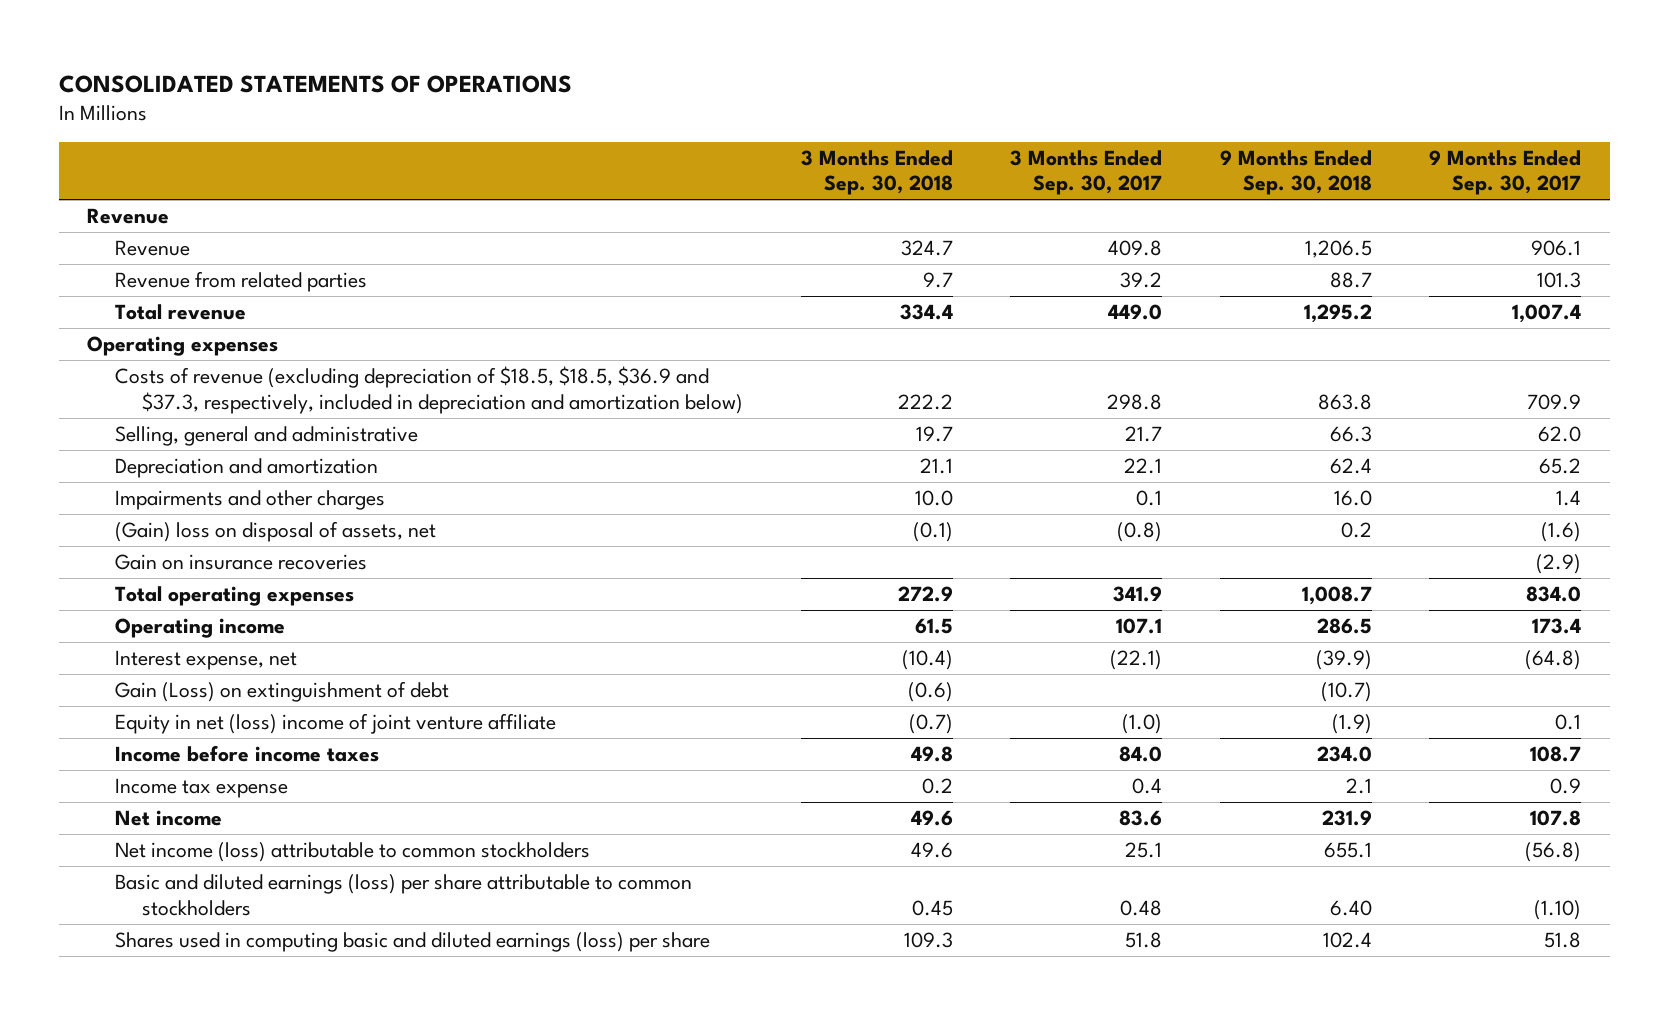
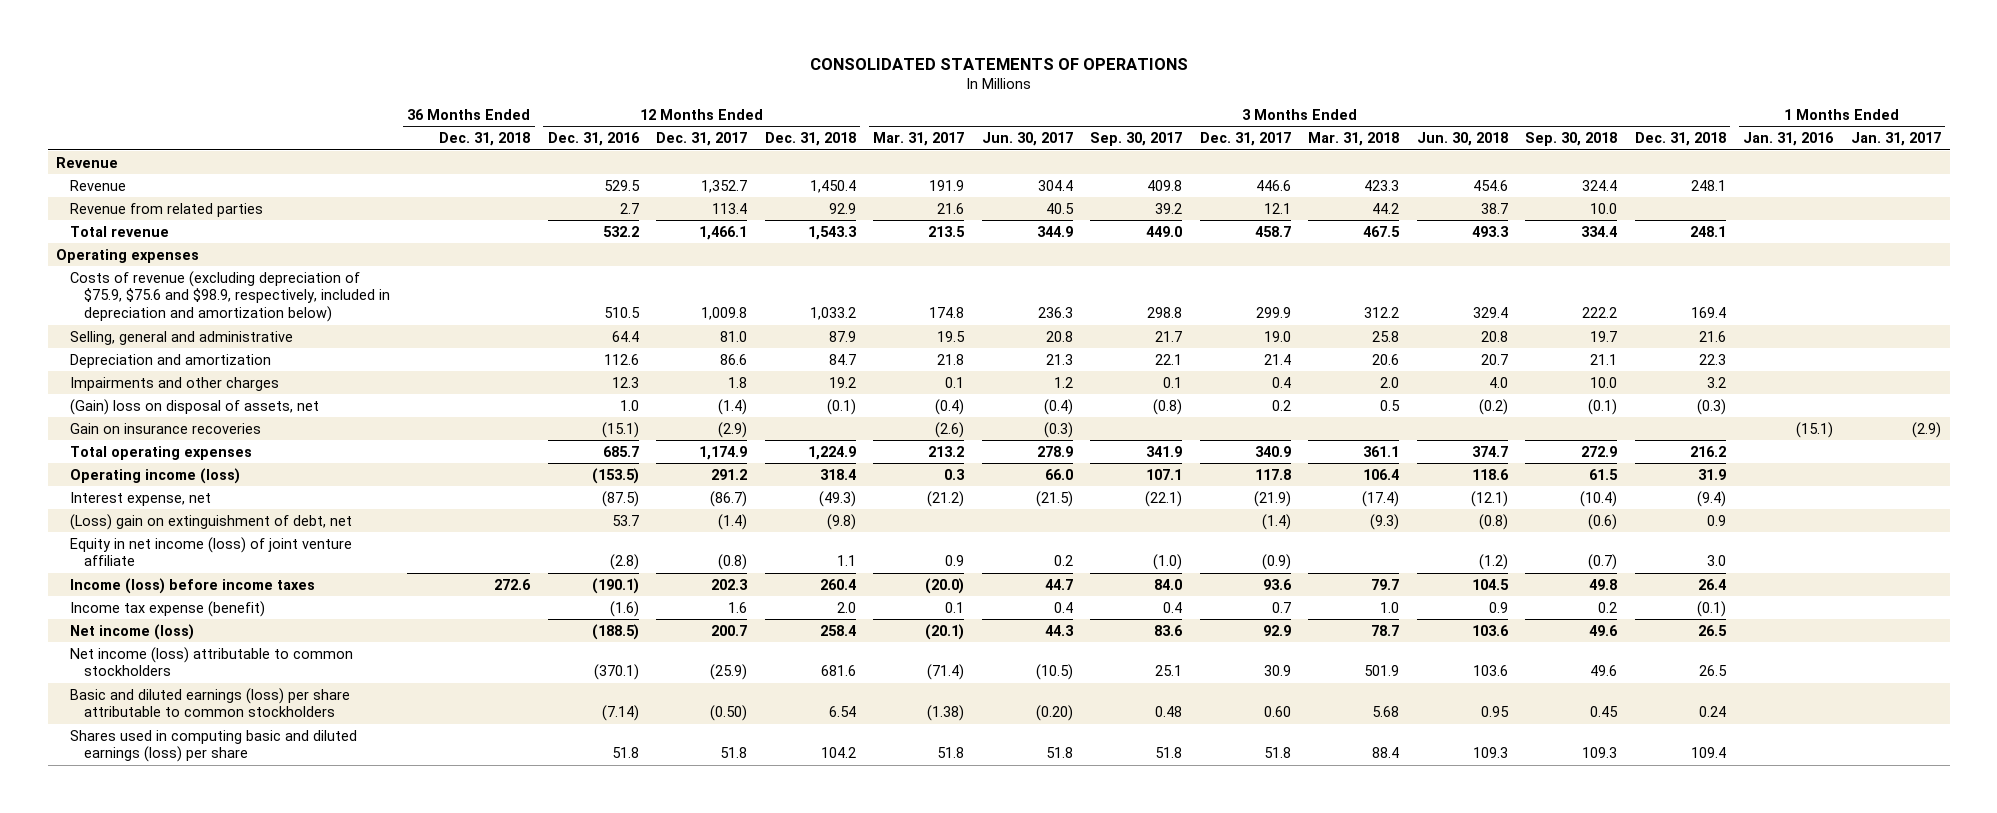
- | 3 Months Ended Sep. 30, 2018 | 3 Months Ended Sep. 30, 2017 | 9 Months Ended Sep. 30, 2018 | 9 Months Ended Sep. 30, 2017
+ | 36 Months Ended Dec. 31, 2018 | 12 Months Ended Dec. 31, 2016 | 12 Months Ended Dec. 31, 2017 | 12 Months Ended Dec. 31, 2018 | 3 Months Ended Mar. 31, 2017 | 3 Months Ended Jun. 30, 2017 | 3 Months Ended Sep. 30, 2017 | 3 Months Ended Dec. 31, 2017 | 3 Months Ended Mar. 31, 2018 | 3 Months Ended Jun. 30, 2018 | 3 Months Ended Sep. 30, 2018 | 3 Months Ended Dec. 31, 2018 | 1 Months Ended Jan. 31, 2016 | 1 Months Ended Jan. 31, 2017
- Revenue | 324.7 | 409.8 | 1,206.5 | 906.1
- Revenue from related parties | 9.7 | 39.2 | 88.7 | 101.3
+ Revenue | | 529.5 | 1,352.7 | 1,450.4 | 191.9 | 304.4 | 409.8 | 446.6 | 423.3 | 454.6 | 324.4 | 248.1 | |
+ Revenue from related parties | | 2.7 | 113.4 | 92.9 | 21.6 | 40.5 | 39.2 | 12.1 | 44.2 | 38.7 | 10.0 | | |
- Costs of revenue (excluding depreciation of $18.5, $18.5, $36.9 and $37.3, respectively, included in depreciation and amortization below) | 222.2 | 298.8 | 863.8 | 709.9
+ Costs of revenue (excluding depreciation of $75.9, $75.6 and $98.9, respectively, included in depreciation and amortization below) | | 510.5 | 1,009.8 | 1,033.2 | 174.8 | 236.3 | 298.8 | 299.9 | 312.2 | 329.4 | 222.2 | 169.4 | |
- Operating income | 61.5 | 107.1 | 286.5 | 173.4
+ Operating income (loss) | | (153.5) | 291.2 | 318.4 | 0.3 | 66.0 | 107.1 | 117.8 | 106.4 | 118.6 | 61.5 | 31.9 | |
- Gain (Loss) on extinguishment of debt | (0.6) | | (10.7) |
- Equity in net (loss) income of joint venture affiliate | (0.7) | (1.0) | (1.9) | 0.1
- Income before income taxes | 49.8 | 84.0 | 234.0 | 108.7
- Income tax expense | 0.2 | 0.4 | 2.1 | 0.9
- Net income | 49.6 | 83.6 | 231.9 | 107.8
+ (Loss) gain on extinguishment of debt, net | | 53.7 | (1.4) | (9.8) | | | | (1.4) | (9.3) | (0.8) | (0.6) | 0.9 | |
+ Equity in net income (loss) of joint venture affiliate | | (2.8) | (0.8) | 1.1 | 0.9 | 0.2 | (1.0) | (0.9) | | (1.2) | (0.7) | 3.0 | |
+ Income (loss) before income taxes | 272.6 | (190.1) | 202.3 | 260.4 | (20.0) | 44.7 | 84.0 | 93.6 | 79.7 | 104.5 | 49.8 | 26.4 | |
+ Income tax expense (benefit) | | (1.6) | 1.6 | 2.0 | 0.1 | 0.4 | 0.4 | 0.7 | 1.0 | 0.9 | 0.2 | (0.1) | |
+ Net income (loss) | | (188.5) | 200.7 | 258.4 | (20.1) | 44.3 | 83.6 | 92.9 | 78.7 | 103.6 | 49.6 | 26.5 | |

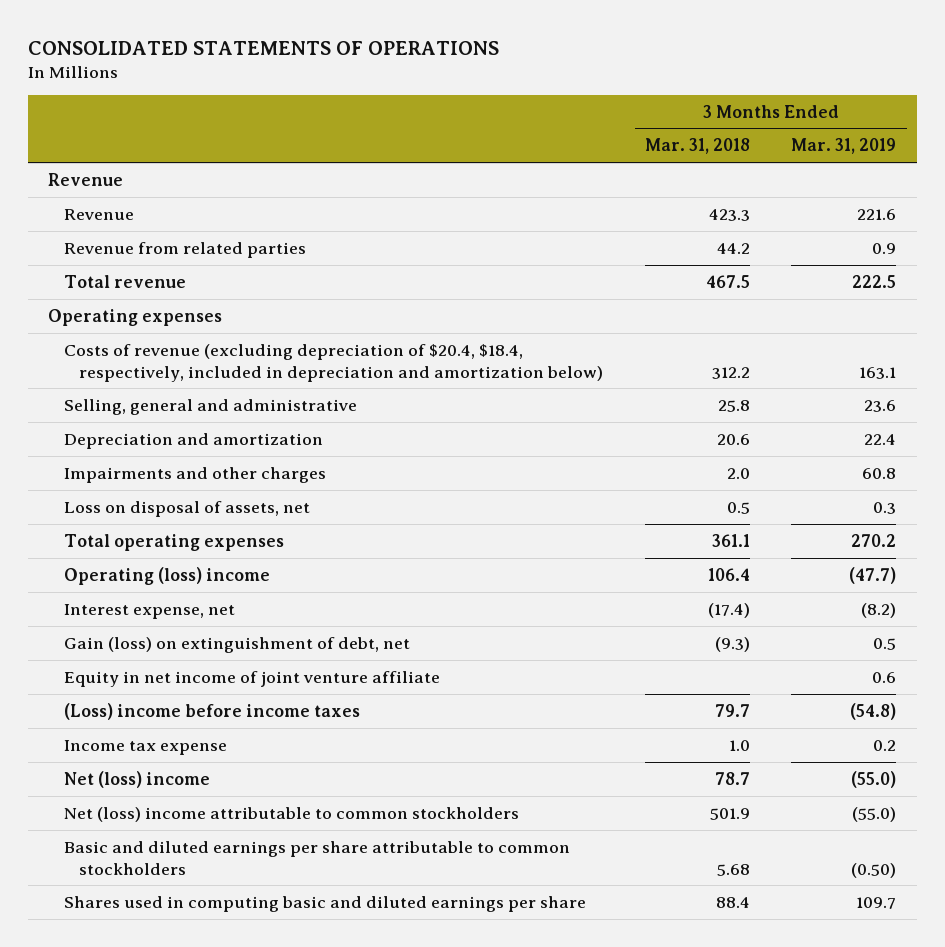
- | 36 Months Ended Dec. 31, 2018 | 12 Months Ended Dec. 31, 2016 | 12 Months Ended Dec. 31, 2017 | 12 Months Ended Dec. 31, 2018 | 3 Months Ended Mar. 31, 2017 | 3 Months Ended Jun. 30, 2017 | 3 Months Ended Sep. 30, 2017 | 3 Months Ended Dec. 31, 2017 | 3 Months Ended Mar. 31, 2018 | 3 Months Ended Jun. 30, 2018 | 3 Months Ended Sep. 30, 2018 | 3 Months Ended Dec. 31, 2018 | 1 Months Ended Jan. 31, 2016 | 1 Months Ended Jan. 31, 2017
+ | 3 Months Ended Mar. 31, 2018 | 3 Months Ended Mar. 31, 2019
- Costs of revenue (excluding depreciation of $75.9, $75.6 and $98.9, respectively, included in depreciation and amortization below) | | 510.5 | 1,009.8 | 1,033.2 | 174.8 | 236.3 | 298.8 | 299.9 | 312.2 | 329.4 | 222.2 | 169.4 | |
+ Costs of revenue (excluding depreciation of $20.4, $18.4, respectively, included in depreciation and amortization below) | 312.2 | 163.1
- (Gain) loss on disposal of assets, net | | 1.0 | (1.4) | (0.1) | (0.4) | (0.4) | (0.8) | 0.2 | 0.5 | (0.2) | (0.1) | (0.3) | |
- Gain on insurance recoveries | | (15.1) | (2.9) | | (2.6) | (0.3) | | | | | | | (15.1) | (2.9)
+ Loss on disposal of assets, net | 0.5 | 0.3
- Operating income (loss) | | (153.5) | 291.2 | 318.4 | 0.3 | 66.0 | 107.1 | 117.8 | 106.4 | 118.6 | 61.5 | 31.9 | |
+ Operating (loss) income | 106.4 | (47.7)
- (Loss) gain on extinguishment of debt, net | | 53.7 | (1.4) | (9.8) | | | | (1.4) | (9.3) | (0.8) | (0.6) | 0.9 | |
- Equity in net income (loss) of joint venture affiliate | | (2.8) | (0.8) | 1.1 | 0.9 | 0.2 | (1.0) | (0.9) | | (1.2) | (0.7) | 3.0 | |
- Income (loss) before income taxes | 272.6 | (190.1) | 202.3 | 260.4 | (20.0) | 44.7 | 84.0 | 93.6 | 79.7 | 104.5 | 49.8 | 26.4 | |
- Income tax expense (benefit) | | (1.6) | 1.6 | 2.0 | 0.1 | 0.4 | 0.4 | 0.7 | 1.0 | 0.9 | 0.2 | (0.1) | |
- Net income (loss) | | (188.5) | 200.7 | 258.4 | (20.1) | 44.3 | 83.6 | 92.9 | 78.7 | 103.6 | 49.6 | 26.5 | |
- Net income (loss) attributable to common stockholders | | (370.1) | (25.9) | 681.6 | (71.4) | (10.5) | 25.1 | 30.9 | 501.9 | 103.6 | 49.6 | 26.5 | |
- Basic and diluted earnings (loss) per share attributable to common stockholders | | (7.14) | (0.50) | 6.54 | (1.38) | (0.20) | 0.48 | 0.60 | 5.68 | 0.95 | 0.45 | 0.24 | |
- Shares used in computing basic and diluted earnings (loss) per share | | 51.8 | 51.8 | 104.2 | 51.8 | 51.8 | 51.8 | 51.8 | 88.4 | 109.3 | 109.3 | 109.4 | |
+ Gain (loss) on extinguishment of debt, net | (9.3) | 0.5
+ Equity in net income of joint venture affiliate | | 0.6
+ (Loss) income before income taxes | 79.7 | (54.8)
+ Income tax expense | 1.0 | 0.2
+ Net (loss) income | 78.7 | (55.0)
+ Net (loss) income attributable to common stockholders | 501.9 | (55.0)
+ Basic and diluted earnings per share attributable to common stockholders | 5.68 | (0.50)
+ Shares used in computing basic and diluted earnings per share | 88.4 | 109.7

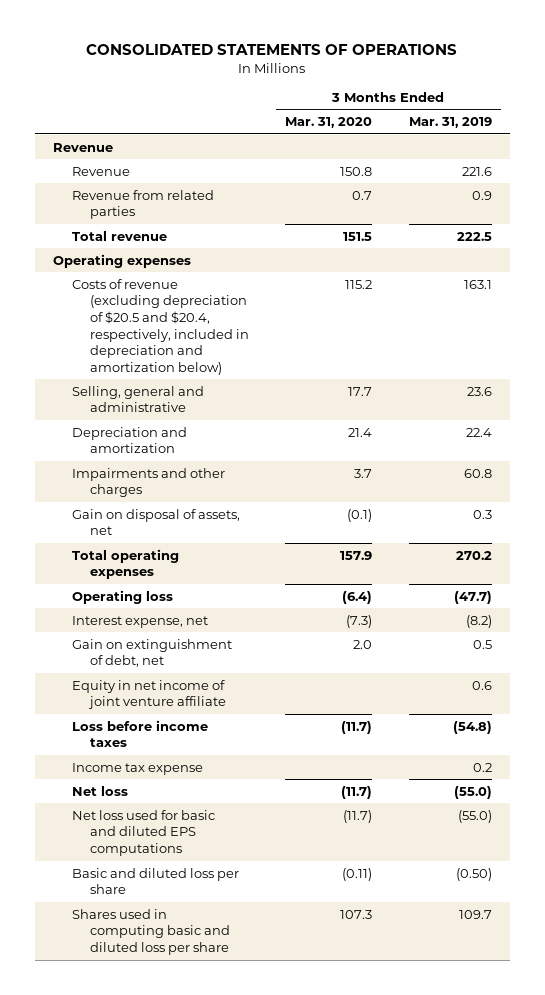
- | 3 Months Ended Mar. 31, 2018 | 3 Months Ended Mar. 31, 2019
+ | 3 Months Ended Mar. 31, 2020 | 3 Months Ended Mar. 31, 2019
- Costs of revenue (excluding depreciation of $20.4, $18.4, respectively, included in depreciation and amortization below) | 312.2 | 163.1
+ Costs of revenue (excluding depreciation of $20.5 and $20.4, respectively, included in depreciation and amortization below) | 115.2 | 163.1
- Loss on disposal of assets, net | 0.5 | 0.3
+ Gain on disposal of assets, net | (0.1) | 0.3
- Operating (loss) income | 106.4 | (47.7)
+ Operating loss | (6.4) | (47.7)
- Gain (loss) on extinguishment of debt, net | (9.3) | 0.5
+ Gain on extinguishment of debt, net | 2.0 | 0.5
- (Loss) income before income taxes | 79.7 | (54.8)
+ Loss before income taxes | (11.7) | (54.8)
- Net (loss) income | 78.7 | (55.0)
- Net (loss) income attributable to common stockholders | 501.9 | (55.0)
- Basic and diluted earnings per share attributable to common stockholders | 5.68 | (0.50)
- Shares used in computing basic and diluted earnings per share | 88.4 | 109.7
+ Net loss | (11.7) | (55.0)
+ Net loss used for basic and diluted EPS computations | (11.7) | (55.0)
+ Basic and diluted loss per share | (0.11) | (0.50)
+ Shares used in computing basic and diluted loss per share | 107.3 | 109.7

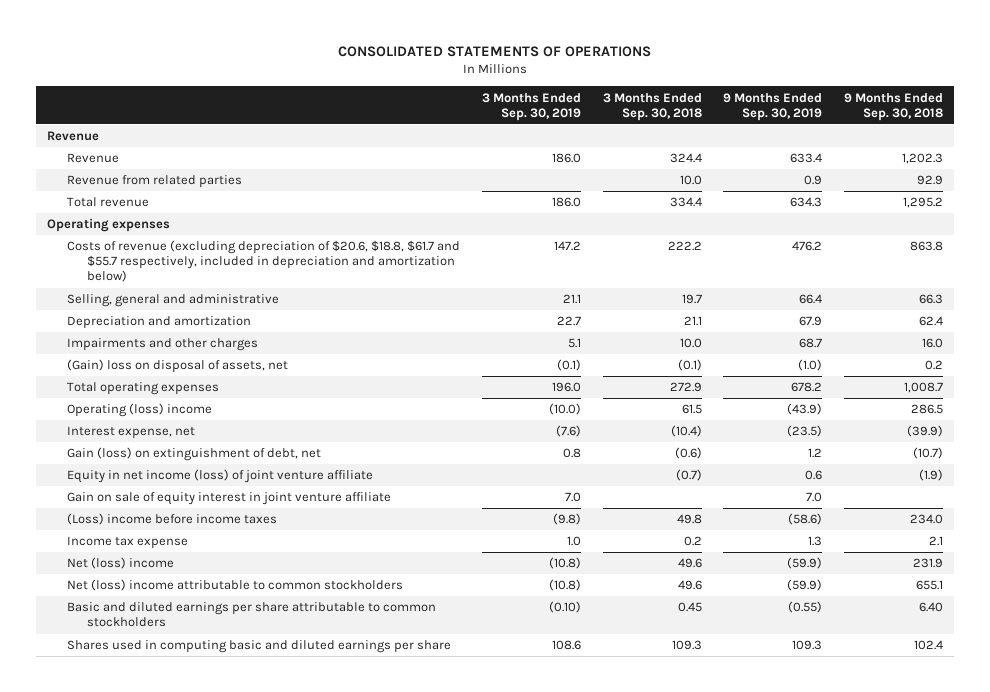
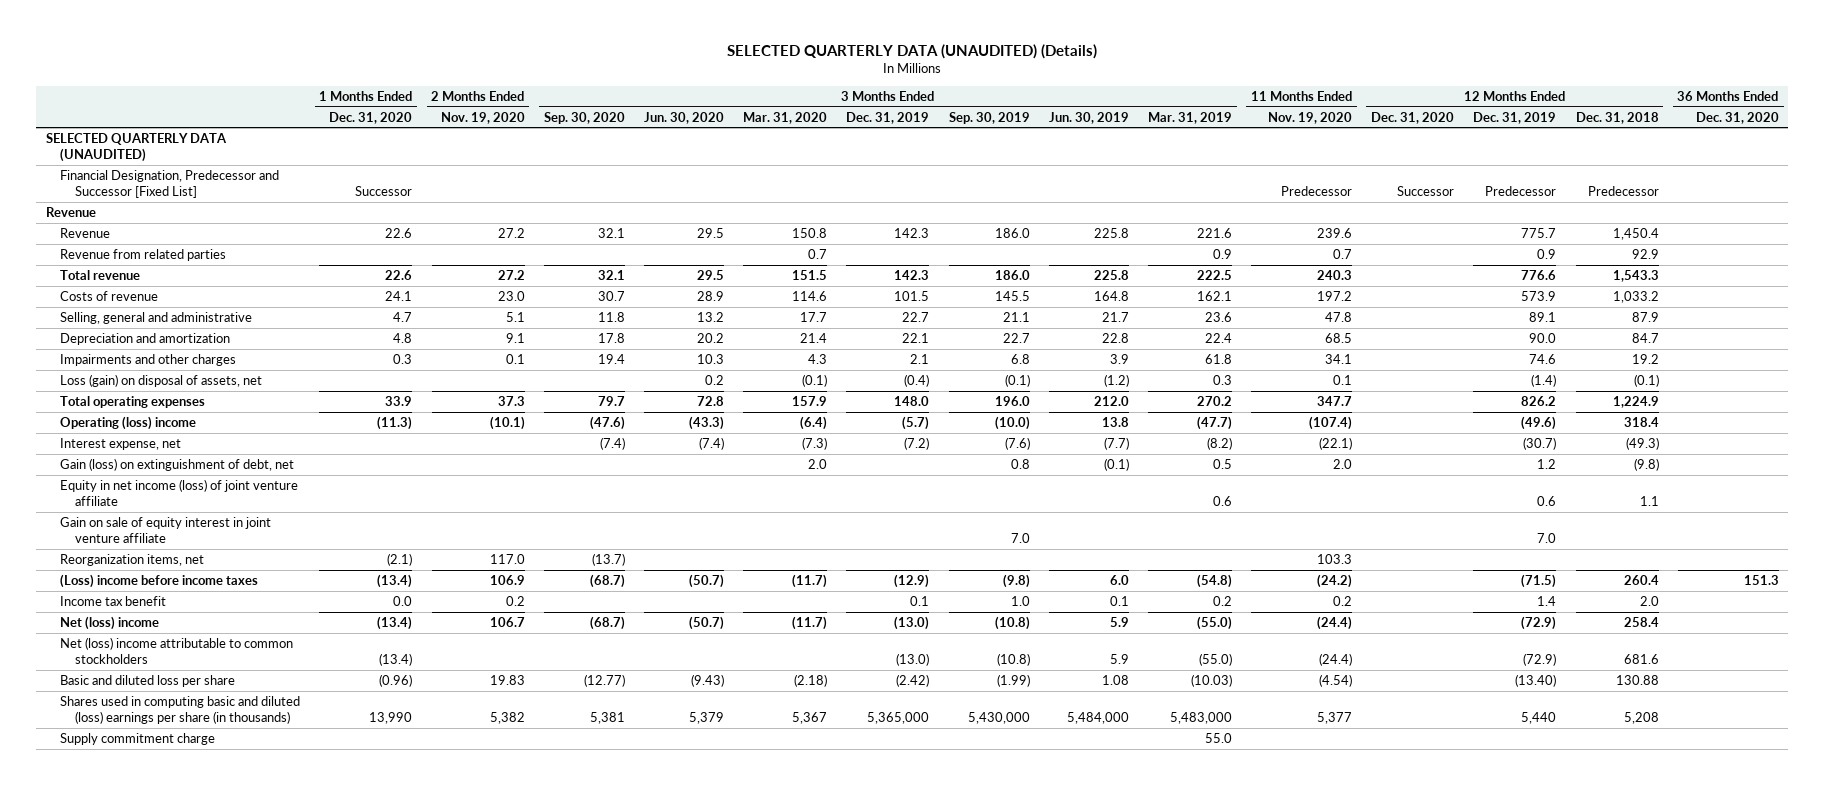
- CONSOLIDATED STATEMENTS OF OPERATIONS
+ SELECTED QUARTERLY DATA (UNAUDITED) (Details)
- | 3 Months Ended Sep. 30, 2019 | 3 Months Ended Sep. 30, 2018 | 9 Months Ended Sep. 30, 2019 | 9 Months Ended Sep. 30, 2018
+ | 1 Months Ended Dec. 31, 2020 | 2 Months Ended Nov. 19, 2020 | 3 Months Ended Sep. 30, 2020 | 3 Months Ended Jun. 30, 2020 | 3 Months Ended Mar. 31, 2020 | 3 Months Ended Dec. 31, 2019 | 3 Months Ended Sep. 30, 2019 | 3 Months Ended Jun. 30, 2019 | 3 Months Ended Mar. 31, 2019 | 11 Months Ended Nov. 19, 2020 | 12 Months Ended Dec. 31, 2020 | 12 Months Ended Dec. 31, 2019 | 12 Months Ended Dec. 31, 2018 | 36 Months Ended Dec. 31, 2020
+ SELECTED QUARTERLY DATA (UNAUDITED)
+ Financial Designation, Predecessor and Successor [Fixed List] | Successor | | | | | | | | | Predecessor | Successor | Predecessor | Predecessor |
- Operating expenses
- Costs of revenue (excluding depreciation of $20.6, $18.8, $61.7 and $55.7 respectively, included in depreciation and amortization below) | 147.2 | 222.2 | 476.2 | 863.8
+ Costs of revenue | 24.1 | 23.0 | 30.7 | 28.9 | 114.6 | 101.5 | 145.5 | 164.8 | 162.1 | 197.2 | | 573.9 | 1,033.2 |
- Impairments and other charges | 5.1 | 10.0 | 68.7 | 16.0
- (Gain) loss on disposal of assets, net | (0.1) | (0.1) | (1.0) | 0.2
+ Impairments and other charges | 0.3 | 0.1 | 19.4 | 10.3 | 4.3 | 2.1 | 6.8 | 3.9 | 61.8 | 34.1 | | 74.6 | 19.2 |
+ Loss (gain) on disposal of assets, net | | | | 0.2 | (0.1) | (0.4) | (0.1) | (1.2) | 0.3 | 0.1 | | (1.4) | (0.1) |
+ Reorganization items, net | (2.1) | 117.0 | (13.7) | | | | | | | 103.3 | | | |
- Income tax expense | 1.0 | 0.2 | 1.3 | 2.1
+ Income tax benefit | 0.0 | 0.2 | | | | 0.1 | 1.0 | 0.1 | 0.2 | 0.2 | | 1.4 | 2.0 |
- Basic and diluted earnings per share attributable to common stockholders | (0.10) | 0.45 | (0.55) | 6.40
- Shares used in computing basic and diluted earnings per share | 108.6 | 109.3 | 109.3 | 102.4
+ Basic and diluted loss per share | (0.96) | 19.83 | (12.77) | (9.43) | (2.18) | (2.42) | (1.99) | 1.08 | (10.03) | (4.54) | | (13.40) | 130.88 |
+ Shares used in computing basic and diluted (loss) earnings per share (in thousands) | 13,990 | 5,382 | 5,381 | 5,379 | 5,367 | 5,365,000 | 5,430,000 | 5,484,000 | 5,483,000 | 5,377 | | 5,440 | 5,208 |
+ Supply commitment charge | | | | | | | | | 55.0 | | | | |

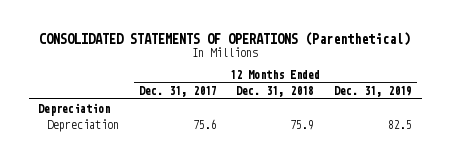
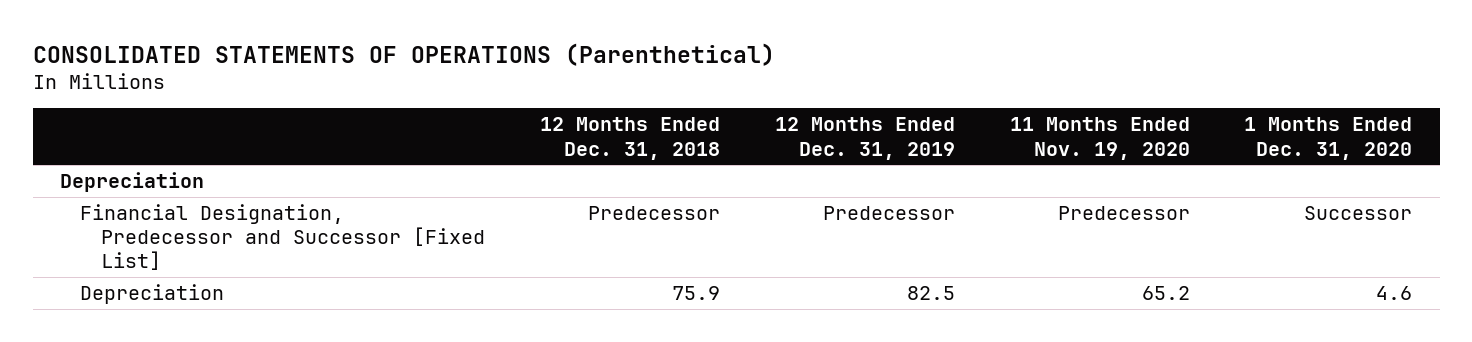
- | 12 Months Ended Dec. 31, 2017 | 12 Months Ended Dec. 31, 2018 | 12 Months Ended Dec. 31, 2019
+ | 12 Months Ended Dec. 31, 2018 | 12 Months Ended Dec. 31, 2019 | 11 Months Ended Nov. 19, 2020 | 1 Months Ended Dec. 31, 2020
+ Financial Designation, Predecessor and Successor [Fixed List] | Predecessor | Predecessor | Predecessor | Successor

